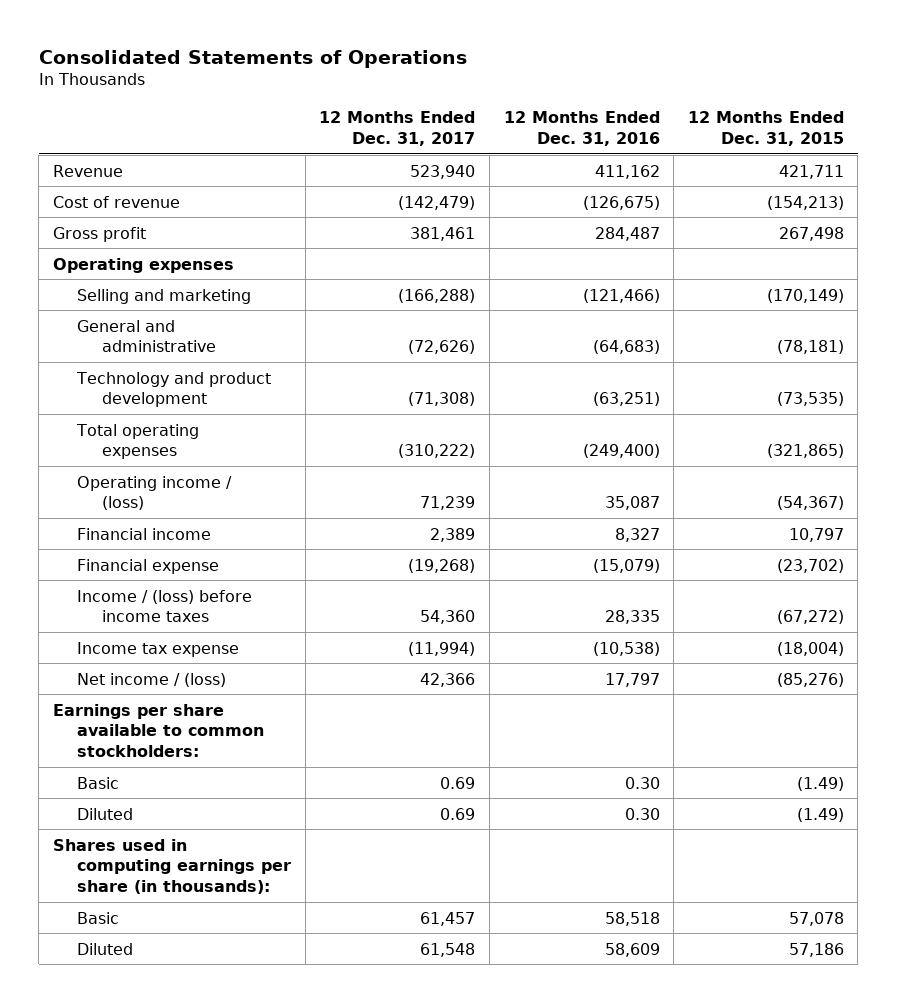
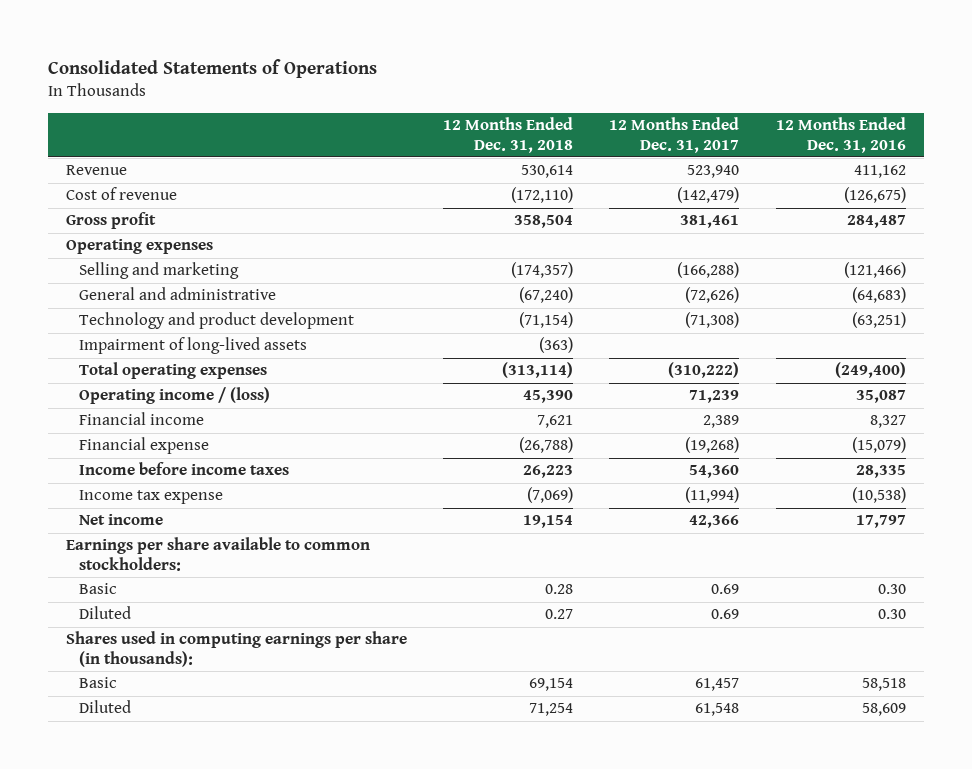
- | 12 Months Ended Dec. 31, 2017 | 12 Months Ended Dec. 31, 2016 | 12 Months Ended Dec. 31, 2015
+ | 12 Months Ended Dec. 31, 2018 | 12 Months Ended Dec. 31, 2017 | 12 Months Ended Dec. 31, 2016
+ Impairment of long-lived assets | (363) | |
- Income / (loss) before income taxes | 54,360 | 28,335 | (67,272)
+ Income before income taxes | 26,223 | 54,360 | 28,335
- Net income / (loss) | 42,366 | 17,797 | (85,276)
+ Net income | 19,154 | 42,366 | 17,797

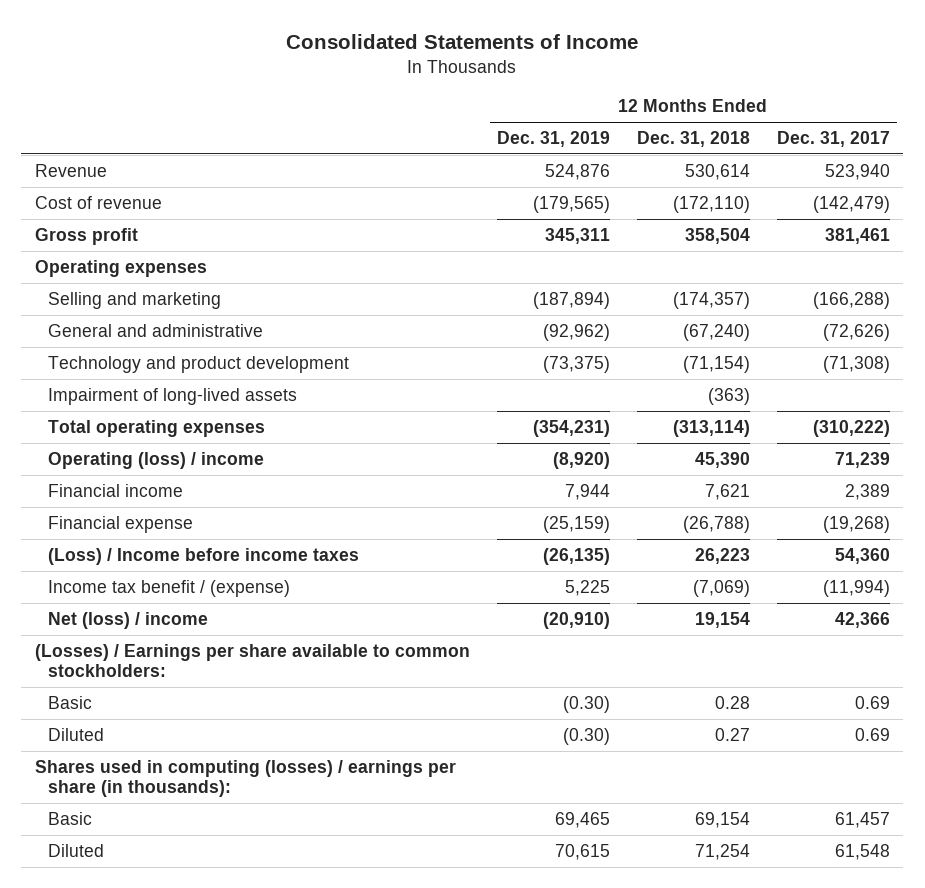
- Consolidated Statements of Operations
+ Consolidated Statements of Income
- | 12 Months Ended Dec. 31, 2018 | 12 Months Ended Dec. 31, 2017 | 12 Months Ended Dec. 31, 2016
+ | 12 Months Ended Dec. 31, 2019 | 12 Months Ended Dec. 31, 2018 | 12 Months Ended Dec. 31, 2017
- Operating income / (loss) | 45,390 | 71,239 | 35,087
+ Operating (loss) / income | (8,920) | 45,390 | 71,239
- Income before income taxes | 26,223 | 54,360 | 28,335
- Income tax expense | (7,069) | (11,994) | (10,538)
- Net income | 19,154 | 42,366 | 17,797
- Earnings per share available to common stockholders:
+ (Loss) / Income before income taxes | (26,135) | 26,223 | 54,360
+ Income tax benefit / (expense) | 5,225 | (7,069) | (11,994)
+ Net (loss) / income | (20,910) | 19,154 | 42,366
+ (Losses) / Earnings per share available to common stockholders:
- Shares used in computing earnings per share (in thousands):
+ Shares used in computing (losses) / earnings per share (in thousands):

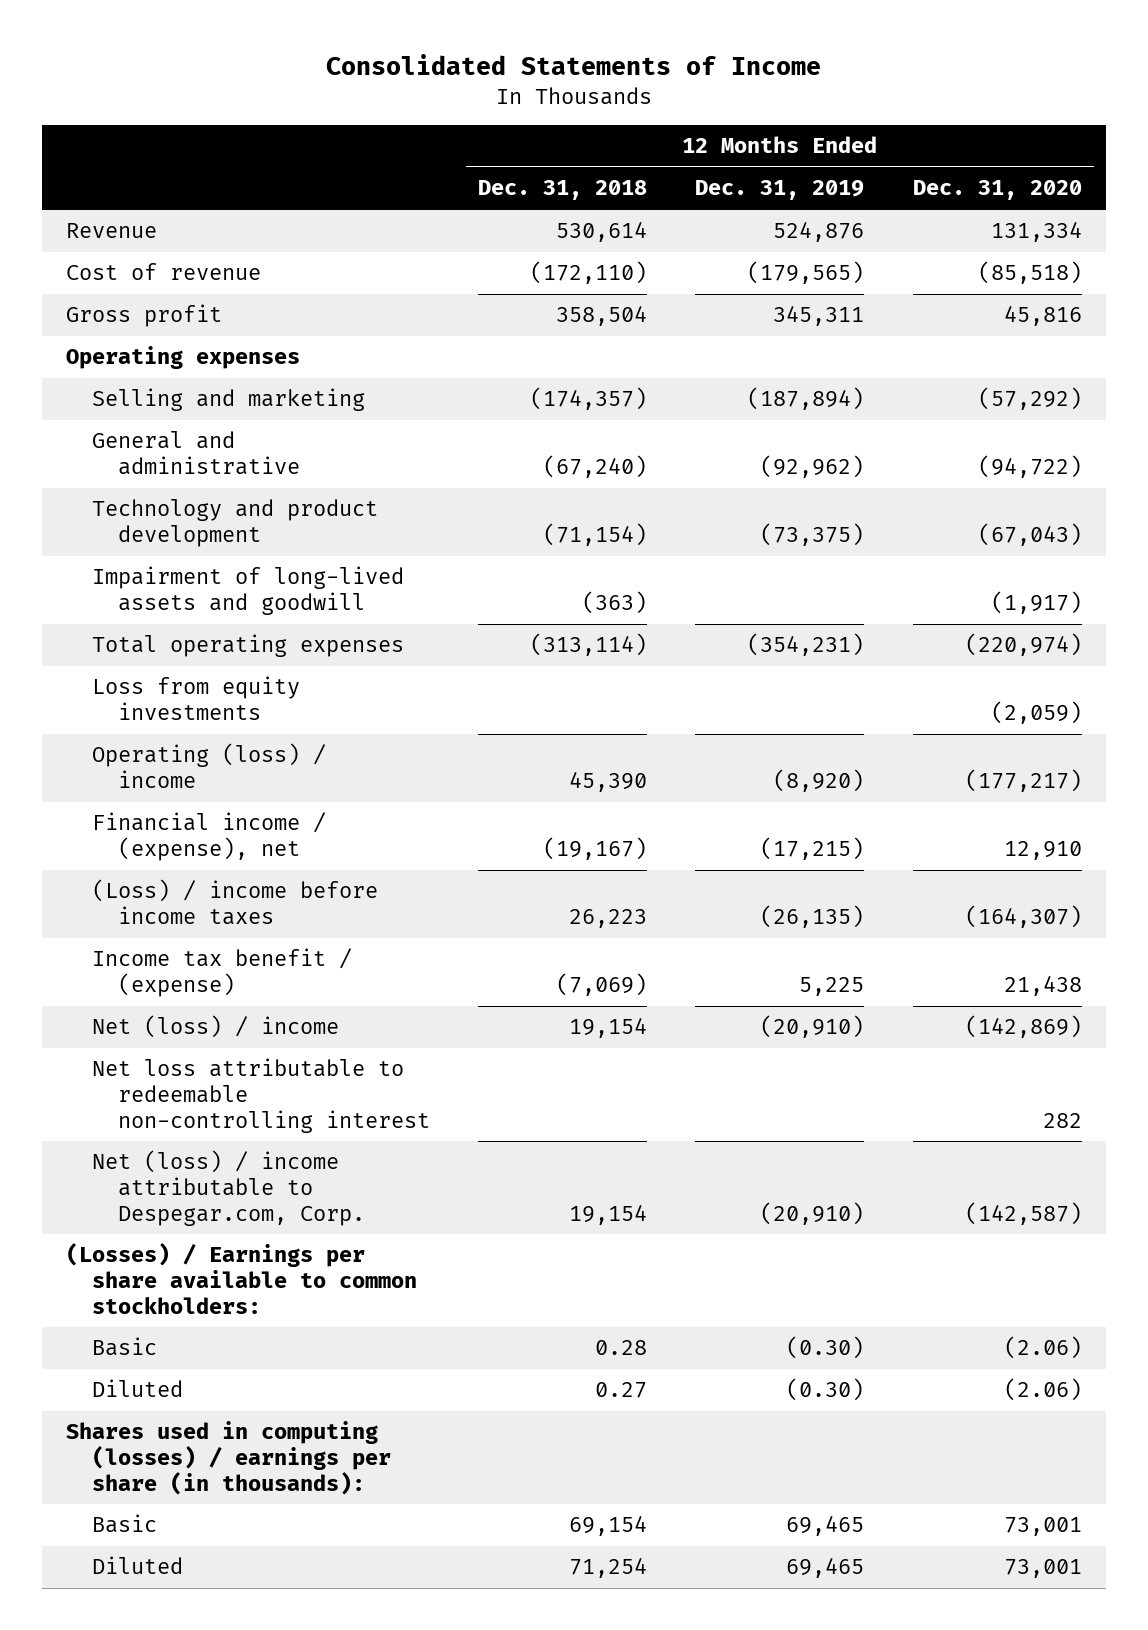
- | 12 Months Ended Dec. 31, 2019 | 12 Months Ended Dec. 31, 2018 | 12 Months Ended Dec. 31, 2017
+ | 12 Months Ended Dec. 31, 2018 | 12 Months Ended Dec. 31, 2019 | 12 Months Ended Dec. 31, 2020
- Impairment of long-lived assets | | (363) |
+ Impairment of long-lived assets and goodwill | (363) | | (1,917)
+ Loss from equity investments | | | (2,059)
- Financial income | 7,944 | 7,621 | 2,389
- Financial expense | (25,159) | (26,788) | (19,268)
- (Loss) / Income before income taxes | (26,135) | 26,223 | 54,360
+ Financial income / (expense), net | (19,167) | (17,215) | 12,910
+ (Loss) / income before income taxes | 26,223 | (26,135) | (164,307)
+ Net loss attributable to redeemable non-controlling interest | | | 282
+ Net (loss) / income attributable to Despegar.com, Corp. | 19,154 | (20,910) | (142,587)
- Diluted | 70,615 | 71,254 | 61,548
+ Diluted | 71,254 | 69,465 | 73,001

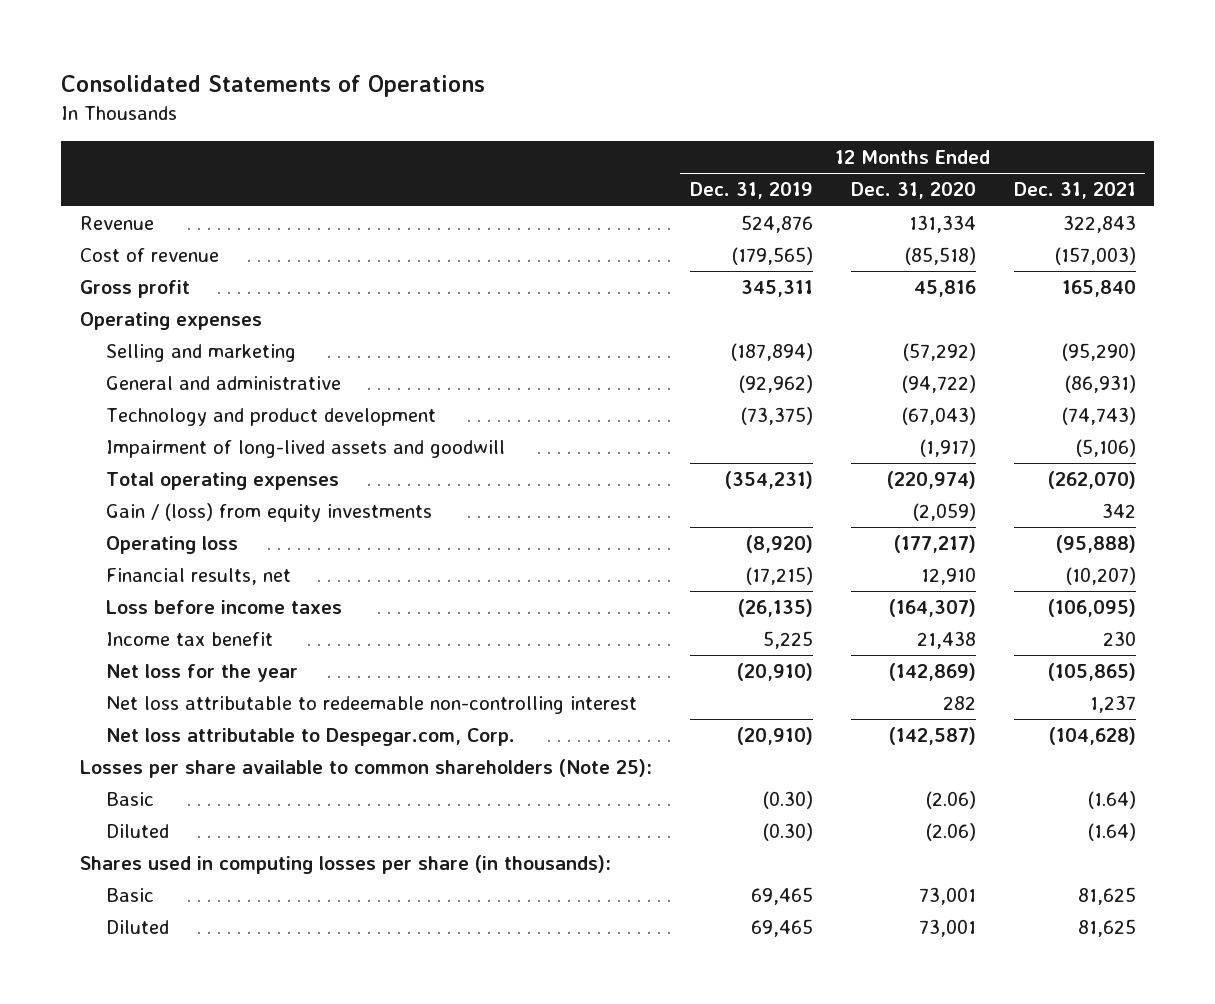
- Consolidated Statements of Income
+ Consolidated Statements of Operations
- | 12 Months Ended Dec. 31, 2018 | 12 Months Ended Dec. 31, 2019 | 12 Months Ended Dec. 31, 2020
+ | 12 Months Ended Dec. 31, 2019 | 12 Months Ended Dec. 31, 2020 | 12 Months Ended Dec. 31, 2021
- Loss from equity investments | | | (2,059)
- Operating (loss) / income | 45,390 | (8,920) | (177,217)
- Financial income / (expense), net | (19,167) | (17,215) | 12,910
- (Loss) / income before income taxes | 26,223 | (26,135) | (164,307)
- Income tax benefit / (expense) | (7,069) | 5,225 | 21,438
- Net (loss) / income | 19,154 | (20,910) | (142,869)
+ Gain / (loss) from equity investments | | (2,059) | 342
+ Operating loss | (8,920) | (177,217) | (95,888)
+ Financial results, net | (17,215) | 12,910 | (10,207)
+ Loss before income taxes | (26,135) | (164,307) | (106,095)
+ Income tax benefit | 5,225 | 21,438 | 230
+ Net loss for the year | (20,910) | (142,869) | (105,865)
- Net (loss) / income attributable to Despegar.com, Corp. | 19,154 | (20,910) | (142,587)
- (Losses) / Earnings per share available to common stockholders:
+ Net loss attributable to Despegar.com, Corp. | (20,910) | (142,587) | (104,628)
+ Losses per share available to common shareholders (Note 25):
- Shares used in computing (losses) / earnings per share (in thousands):
+ Shares used in computing losses per share (in thousands):

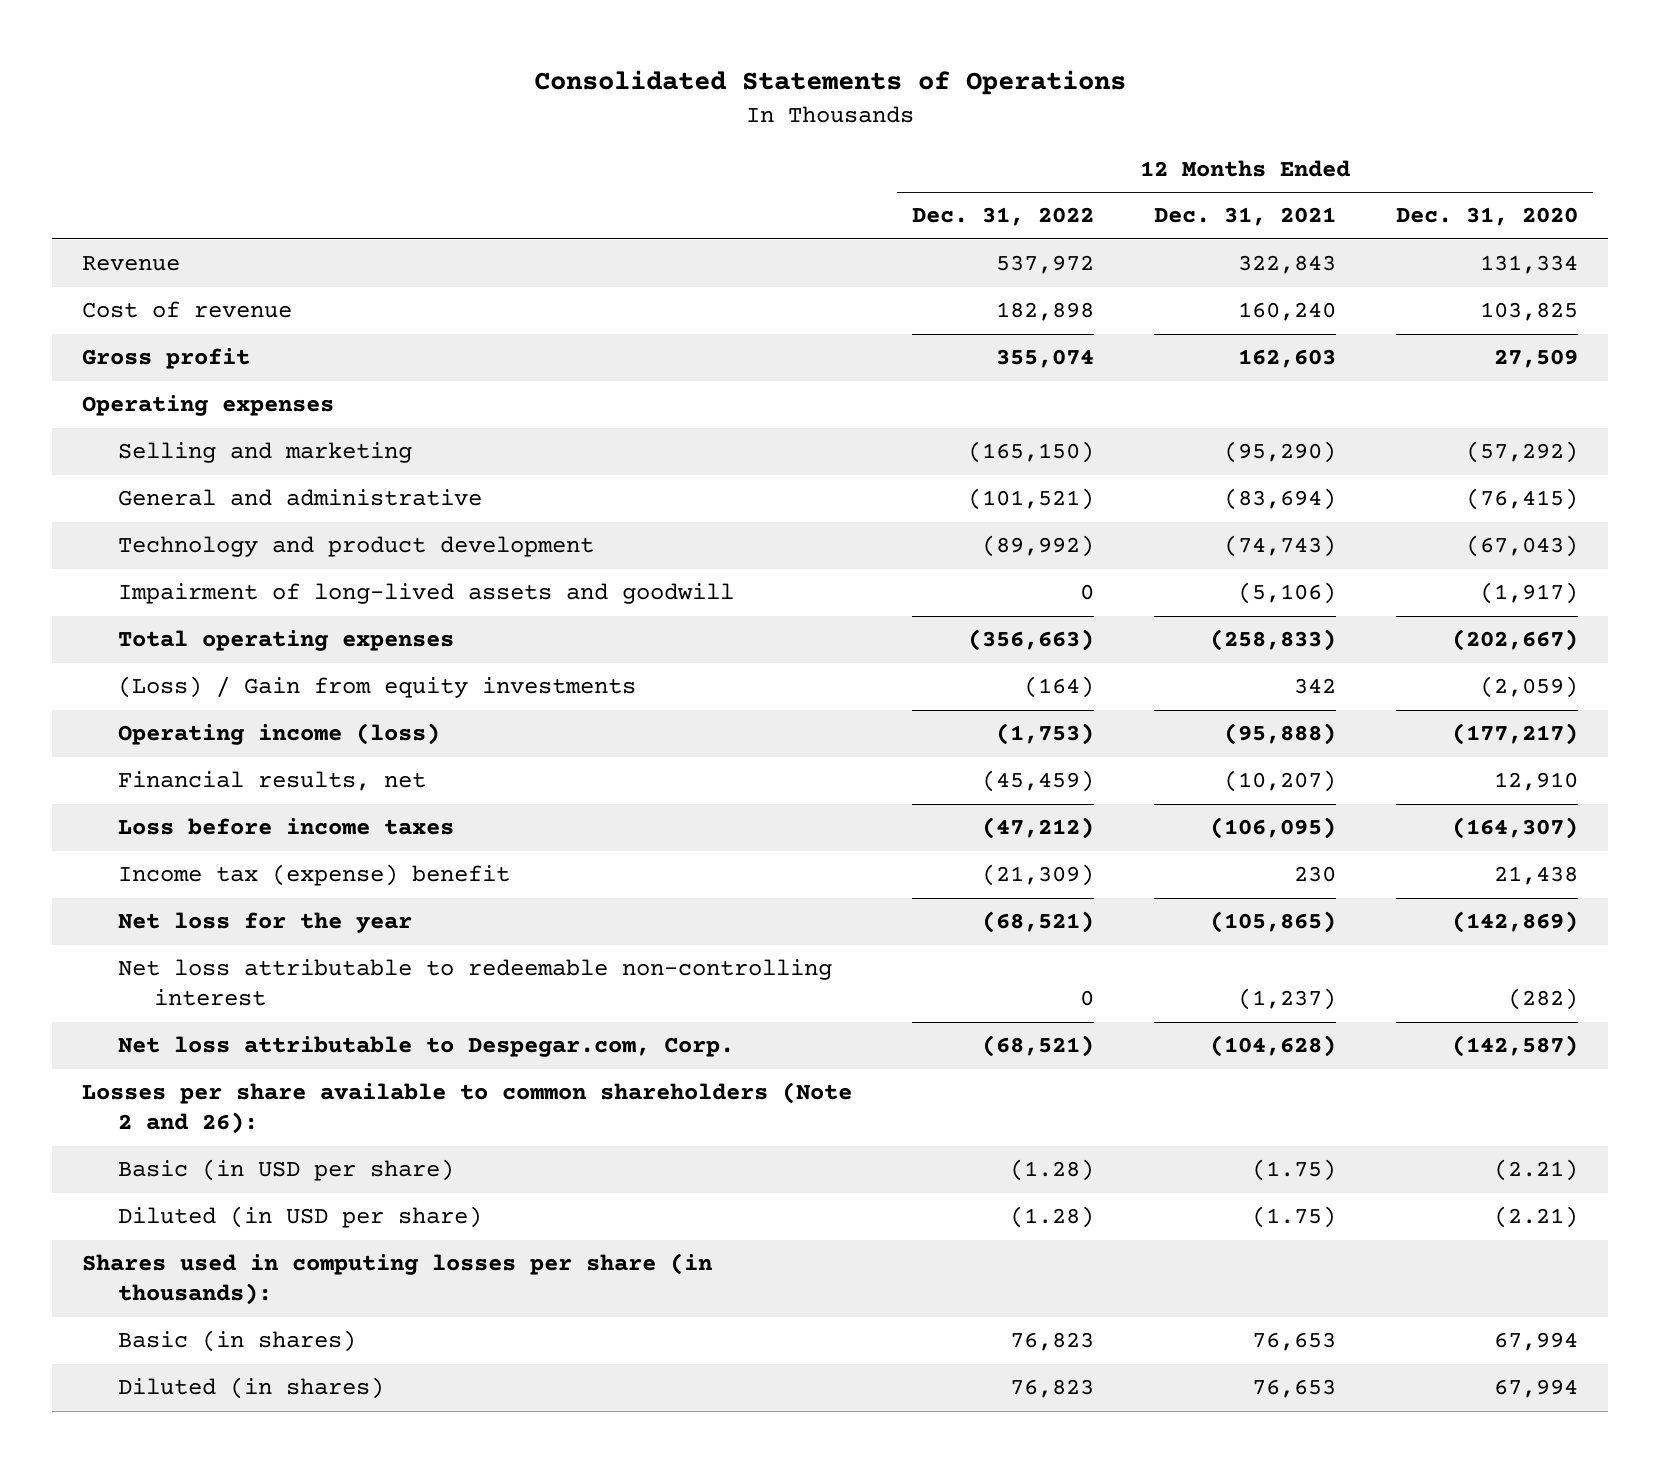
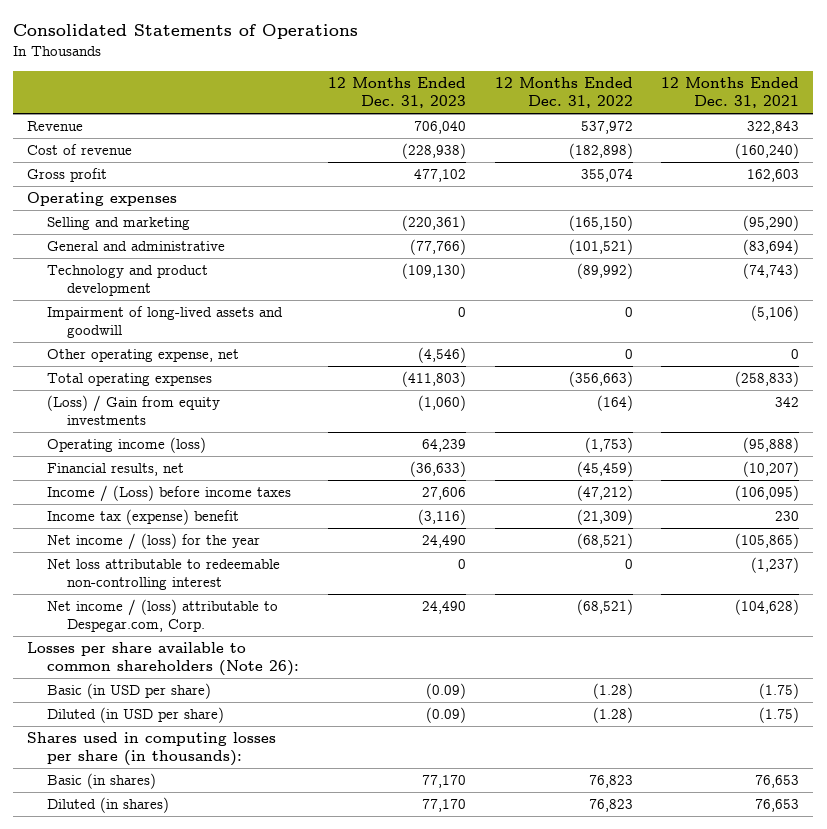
- | 12 Months Ended Dec. 31, 2022 | 12 Months Ended Dec. 31, 2021 | 12 Months Ended Dec. 31, 2020
+ | 12 Months Ended Dec. 31, 2023 | 12 Months Ended Dec. 31, 2022 | 12 Months Ended Dec. 31, 2021
- Cost of revenue | 182,898 | 160,240 | 103,825
+ Cost of revenue | (228,938) | (182,898) | (160,240)
+ Other operating expense, net | (4,546) | 0 | 0
- Loss before income taxes | (47,212) | (106,095) | (164,307)
+ Income / (Loss) before income taxes | 27,606 | (47,212) | (106,095)
- Net loss for the year | (68,521) | (105,865) | (142,869)
+ Net income / (loss) for the year | 24,490 | (68,521) | (105,865)
- Net loss attributable to Despegar.com, Corp. | (68,521) | (104,628) | (142,587)
- Losses per share available to common shareholders (Note 2 and 26):
+ Net income / (loss) attributable to Despegar.com, Corp. | 24,490 | (68,521) | (104,628)
+ Losses per share available to common shareholders (Note 26):

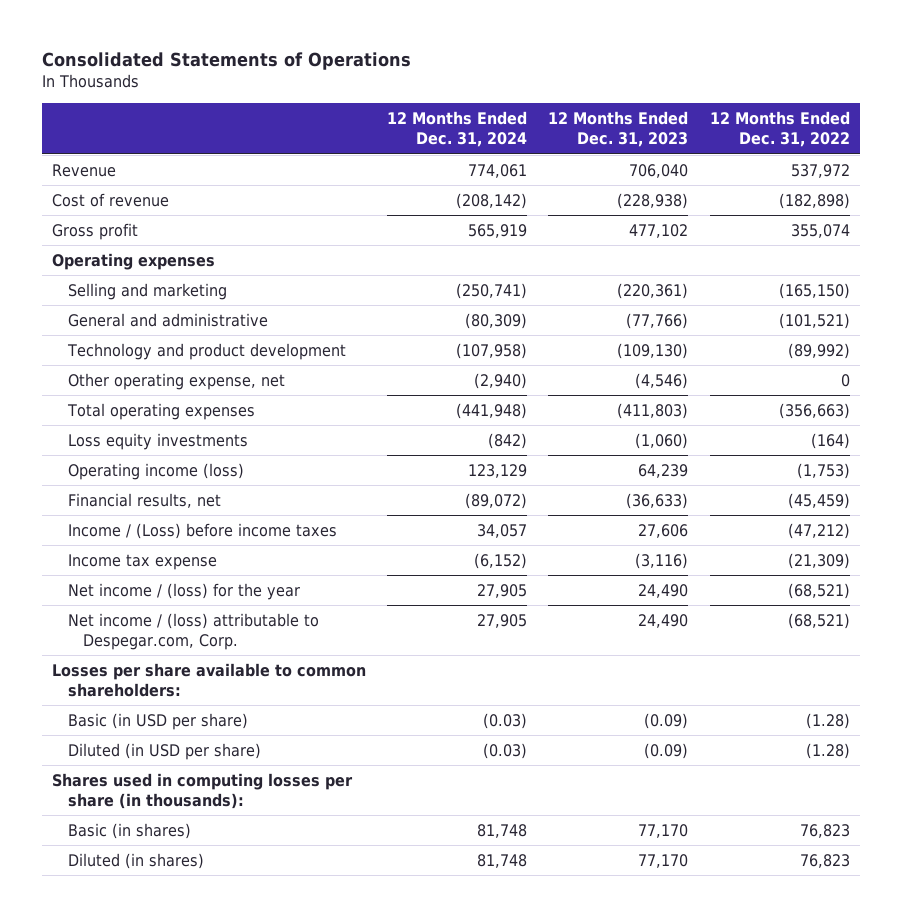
- | 12 Months Ended Dec. 31, 2023 | 12 Months Ended Dec. 31, 2022 | 12 Months Ended Dec. 31, 2021
+ | 12 Months Ended Dec. 31, 2024 | 12 Months Ended Dec. 31, 2023 | 12 Months Ended Dec. 31, 2022
- Impairment of long-lived assets and goodwill | 0 | 0 | (5,106)
- (Loss) / Gain from equity investments | (1,060) | (164) | 342
+ Loss equity investments | (842) | (1,060) | (164)
- Income tax (expense) benefit | (3,116) | (21,309) | 230
+ Income tax expense | (6,152) | (3,116) | (21,309)
- Net loss attributable to redeemable non-controlling interest | 0 | 0 | (1,237)
- Losses per share available to common shareholders (Note 26):
+ Losses per share available to common shareholders:

